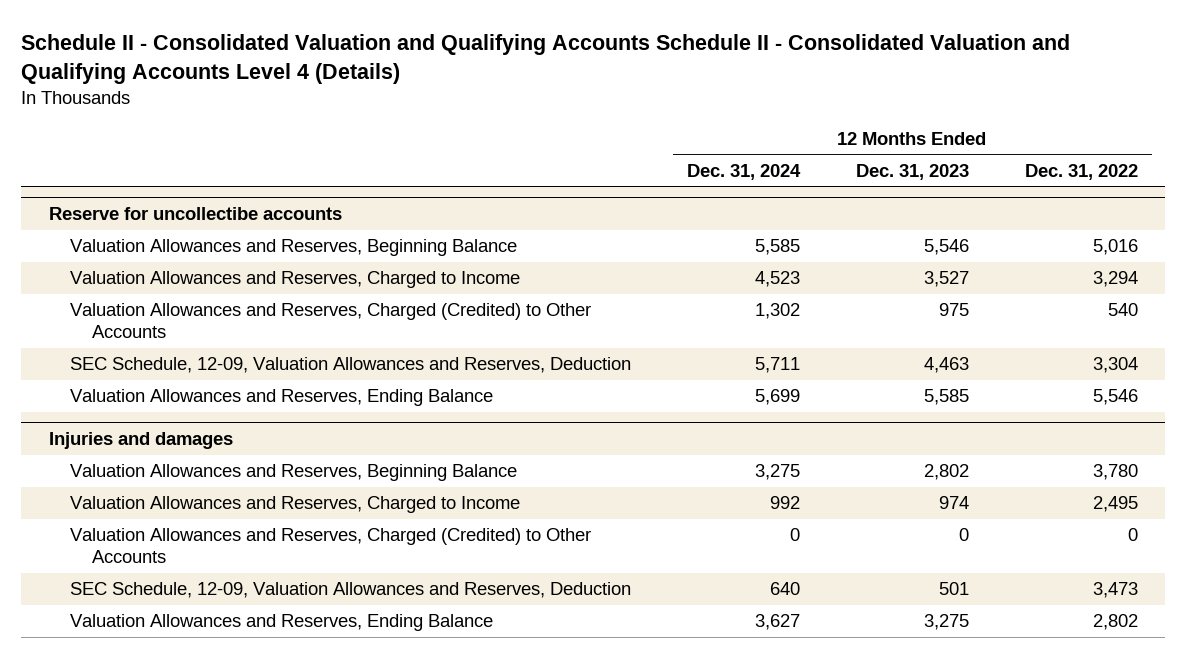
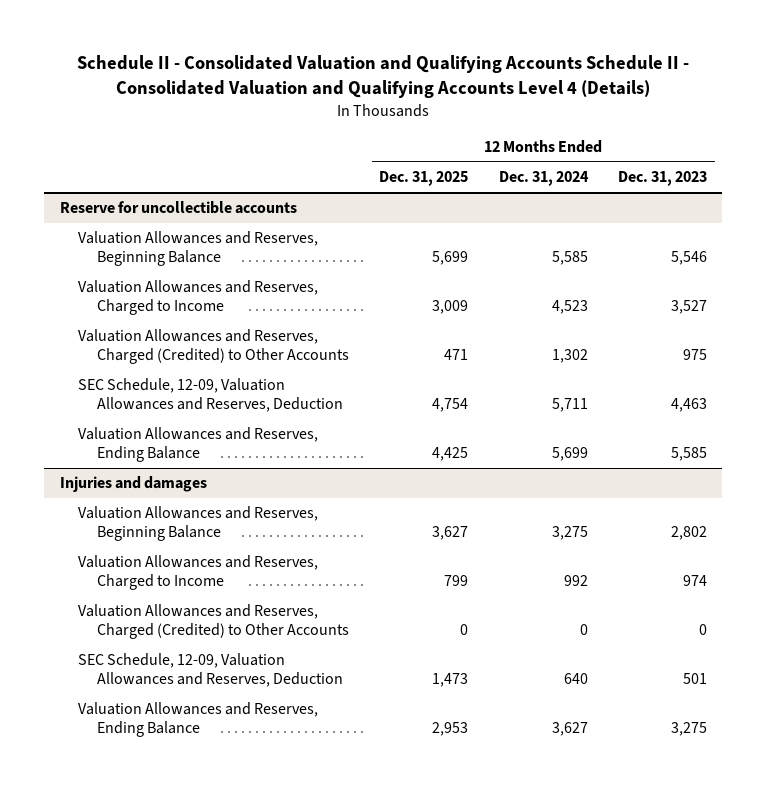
- | 12 Months Ended Dec. 31, 2024 | 12 Months Ended Dec. 31, 2023 | 12 Months Ended Dec. 31, 2022
+ | 12 Months Ended Dec. 31, 2025 | 12 Months Ended Dec. 31, 2024 | 12 Months Ended Dec. 31, 2023
- Reserve for uncollectibe accounts
+ Reserve for uncollectible accounts

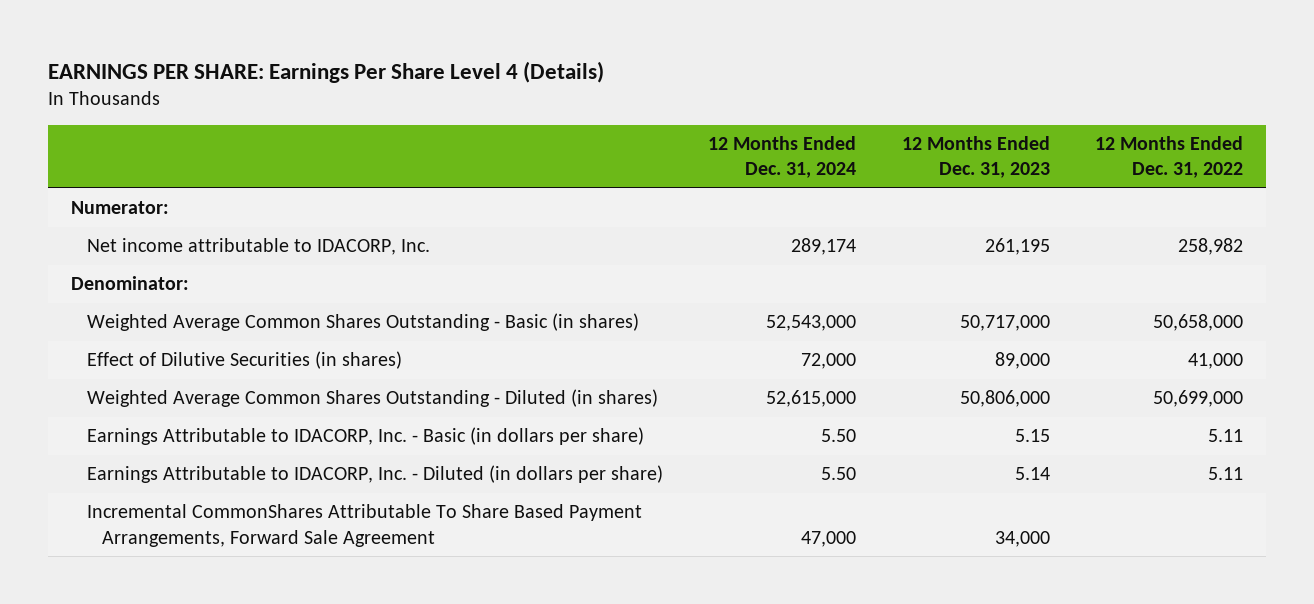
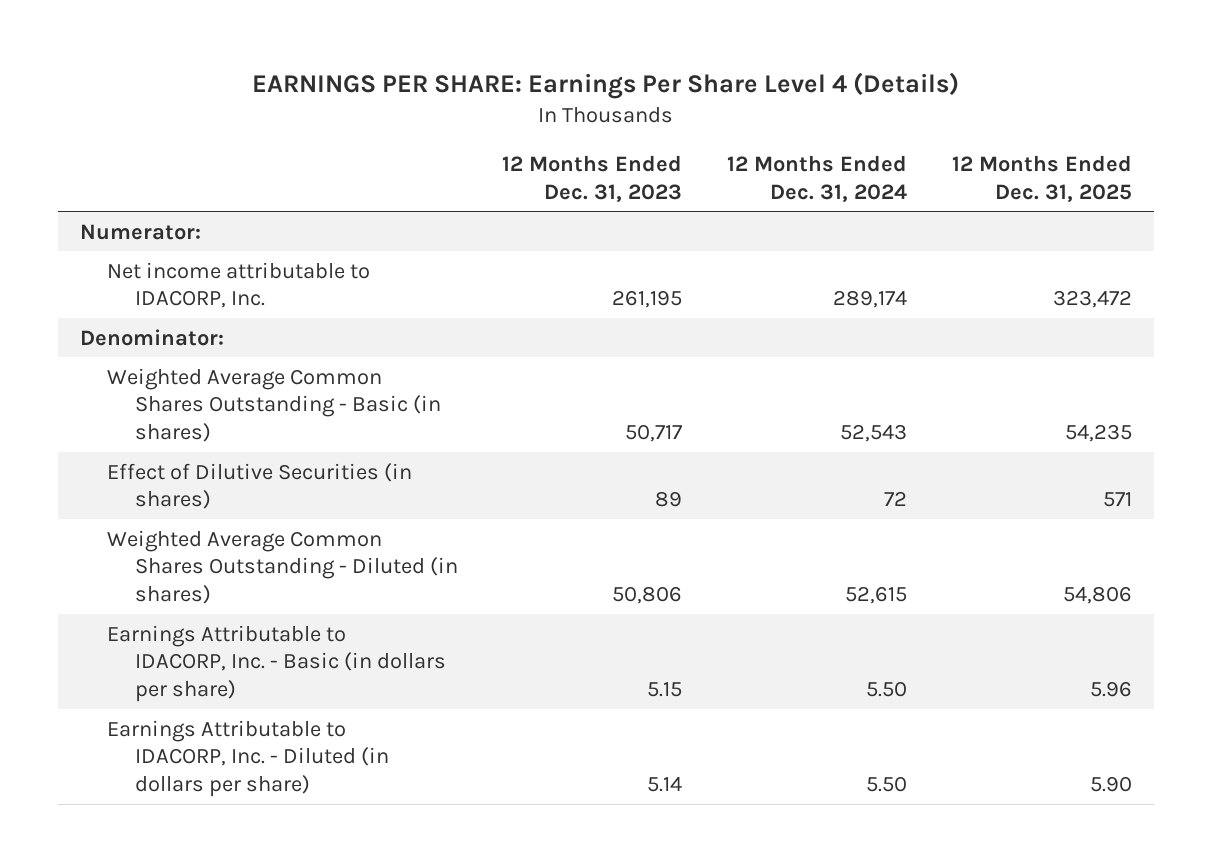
- | 12 Months Ended Dec. 31, 2024 | 12 Months Ended Dec. 31, 2023 | 12 Months Ended Dec. 31, 2022
+ | 12 Months Ended Dec. 31, 2023 | 12 Months Ended Dec. 31, 2024 | 12 Months Ended Dec. 31, 2025
- Weighted Average Common Shares Outstanding - Basic (in shares) | 52,543,000 | 50,717,000 | 50,658,000
- Effect of Dilutive Securities (in shares) | 72,000 | 89,000 | 41,000
- Weighted Average Common Shares Outstanding - Diluted (in shares) | 52,615,000 | 50,806,000 | 50,699,000
+ Weighted Average Common Shares Outstanding - Basic (in shares) | 50,717 | 52,543 | 54,235
+ Effect of Dilutive Securities (in shares) | 89 | 72 | 571
+ Weighted Average Common Shares Outstanding - Diluted (in shares) | 50,806 | 52,615 | 54,806
- Incremental CommonShares Attributable To Share Based Payment Arrangements, Forward Sale Agreement | 47,000 | 34,000 |

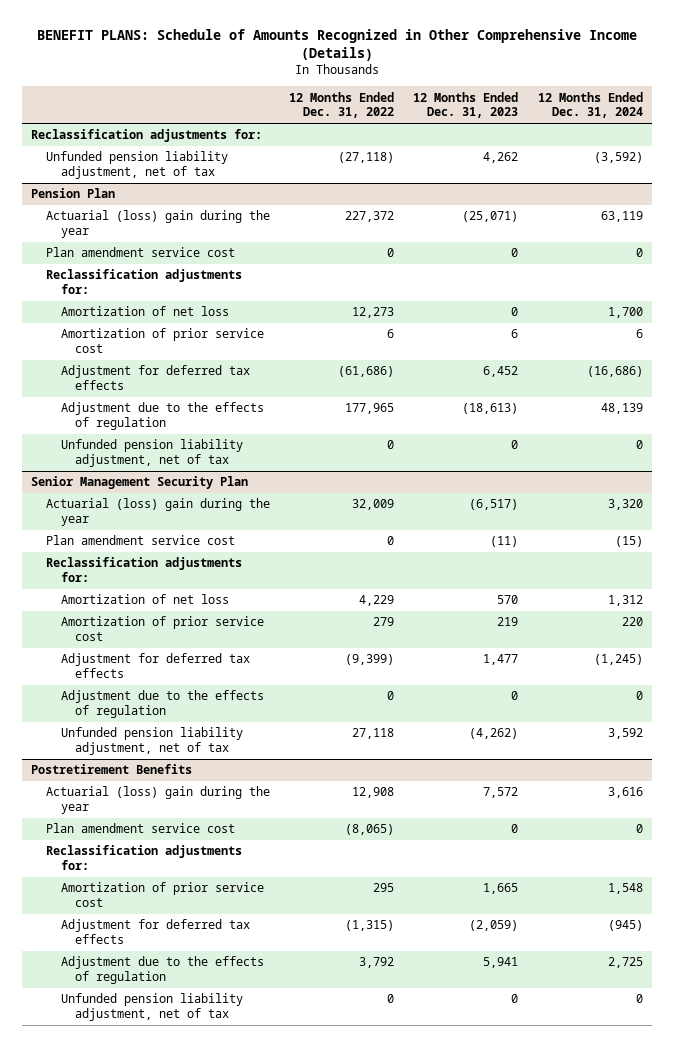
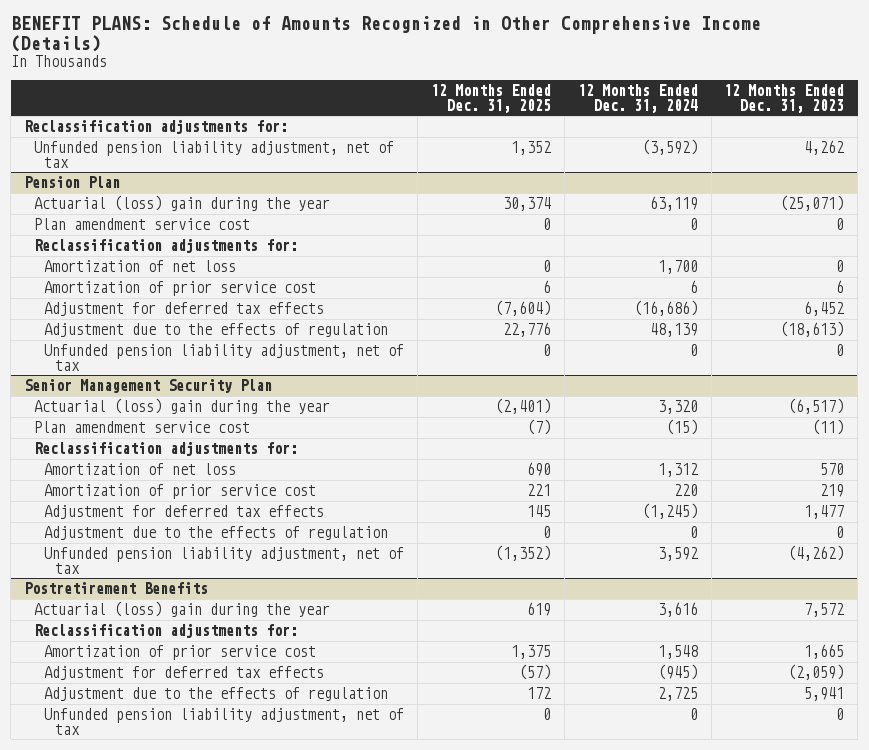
- | 12 Months Ended Dec. 31, 2022 | 12 Months Ended Dec. 31, 2023 | 12 Months Ended Dec. 31, 2024
+ | 12 Months Ended Dec. 31, 2025 | 12 Months Ended Dec. 31, 2024 | 12 Months Ended Dec. 31, 2023
@ Postretirement Benefits
- Plan amendment service cost | (8,065) | 0 | 0

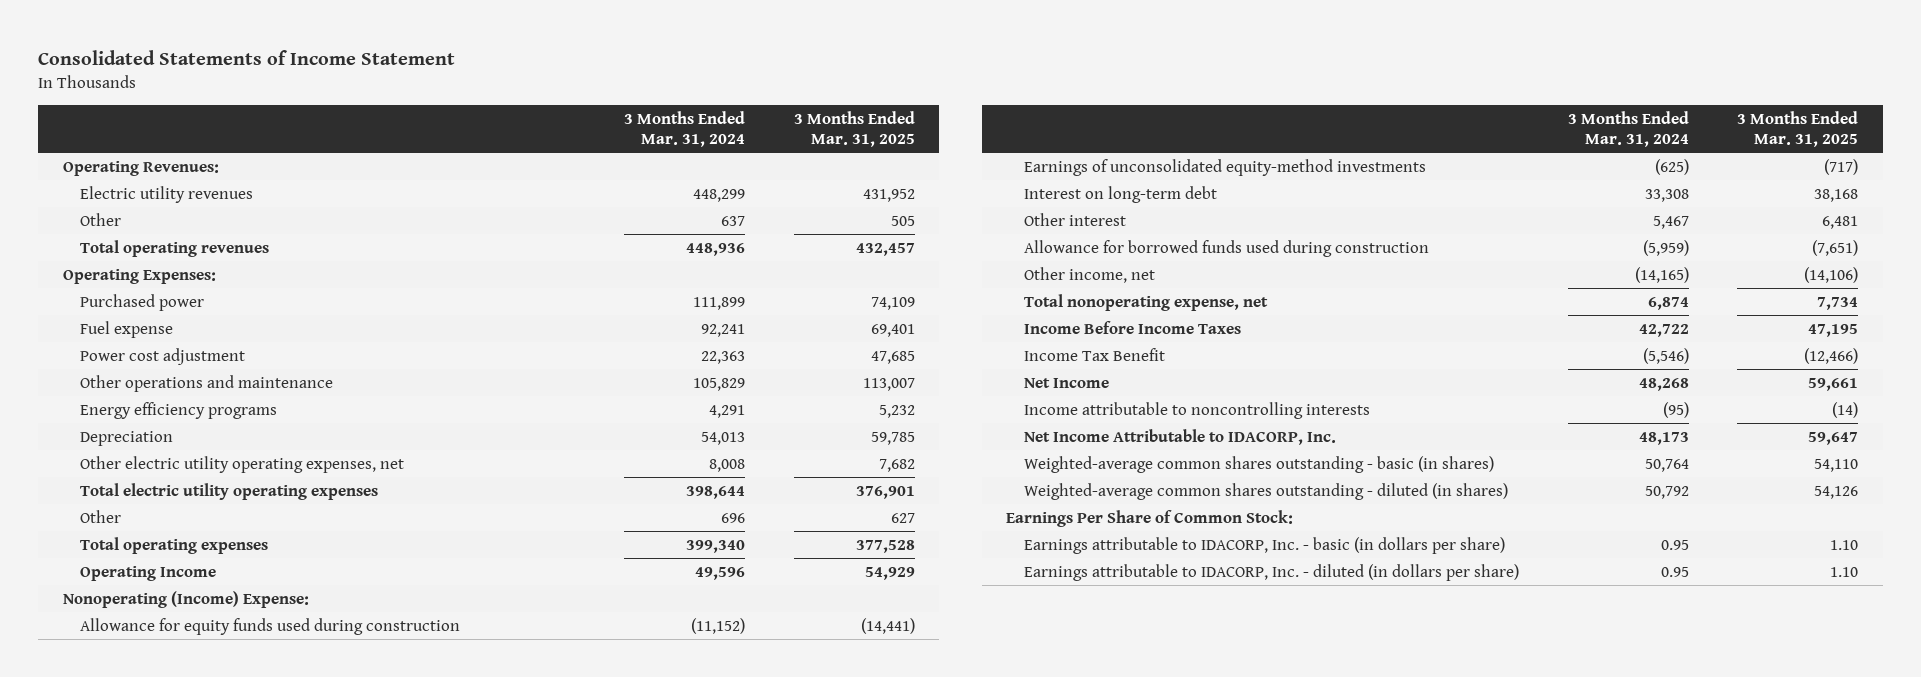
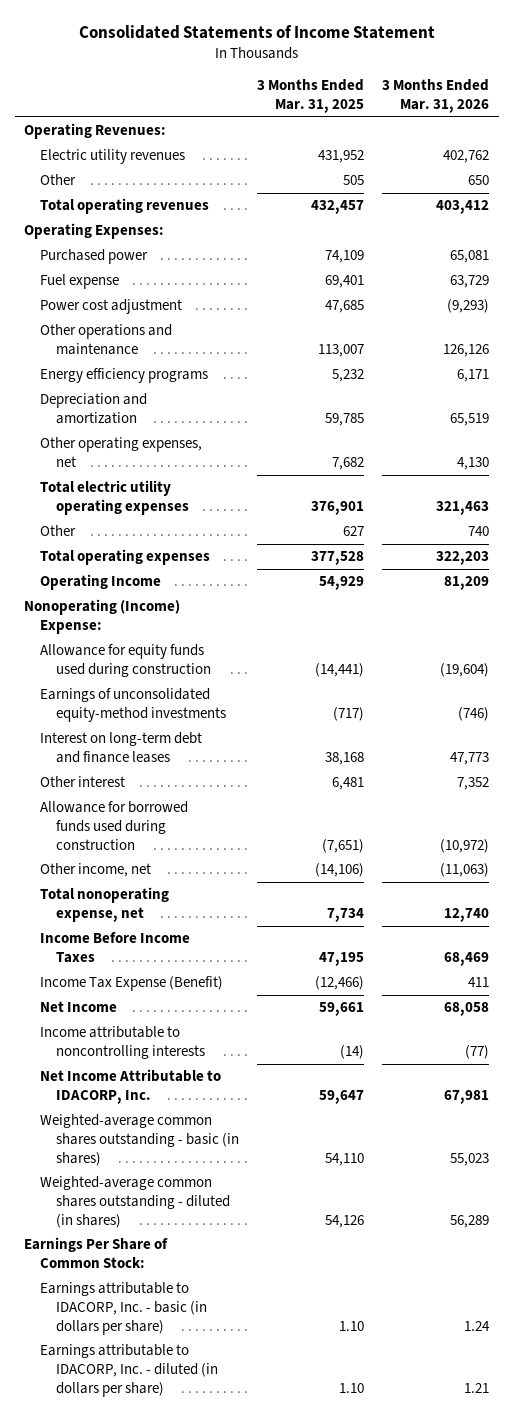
- | 3 Months Ended Mar. 31, 2024 | 3 Months Ended Mar. 31, 2025
+ | 3 Months Ended Mar. 31, 2025 | 3 Months Ended Mar. 31, 2026
- Depreciation | 54,013 | 59,785
- Other electric utility operating expenses, net | 8,008 | 7,682
+ Depreciation and amortization | 59,785 | 65,519
+ Other operating expenses, net | 7,682 | 4,130
- Interest on long-term debt | 33,308 | 38,168
+ Interest on long-term debt and finance leases | 38,168 | 47,773
- Income Tax Benefit | (5,546) | (12,466)
+ Income Tax Expense (Benefit) | (12,466) | 411

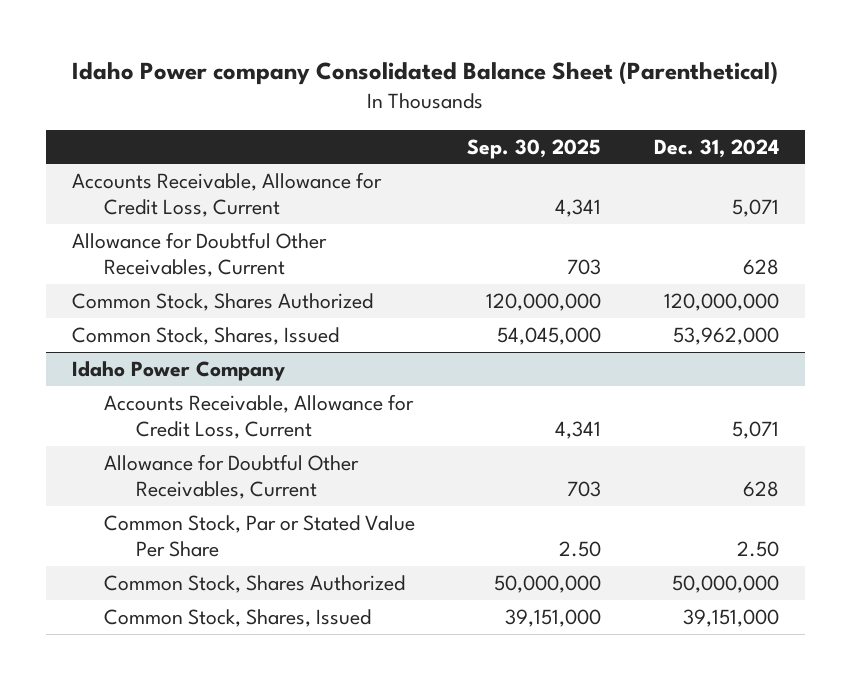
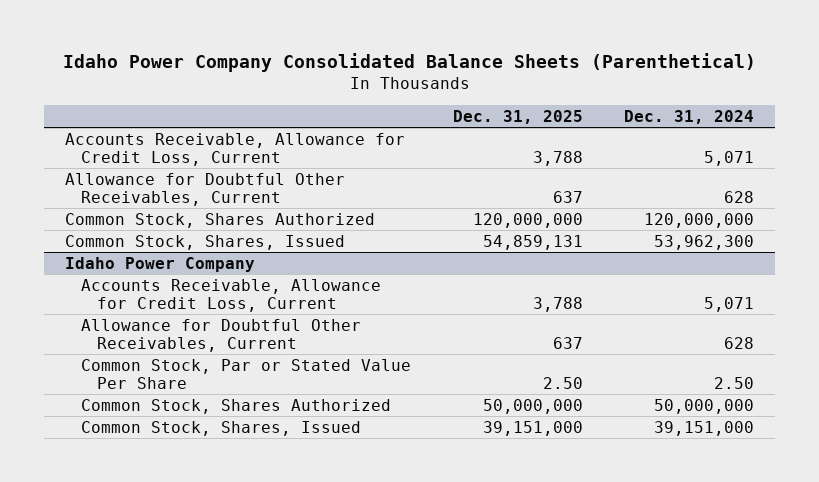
- Idaho Power company Consolidated Balance Sheet (Parenthetical)
+ Idaho Power Company Consolidated Balance Sheets (Parenthetical)
- | Sep. 30, 2025 | Dec. 31, 2024
+ | Dec. 31, 2025 | Dec. 31, 2024
- Common Stock, Shares, Issued | 54,045,000 | 53,962,000
+ Common Stock, Shares, Issued | 54,859,131 | 53,962,300

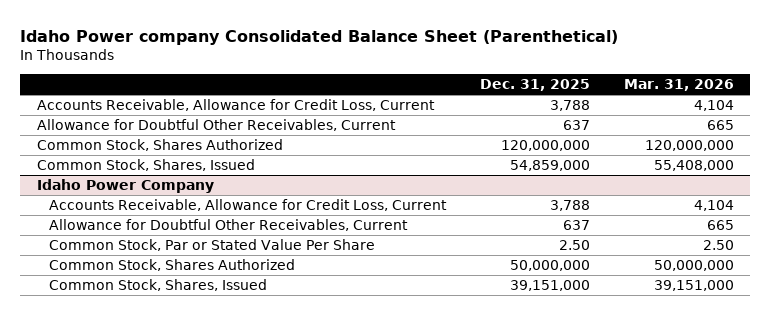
- Idaho Power Company Consolidated Balance Sheets (Parenthetical)
+ Idaho Power company Consolidated Balance Sheet (Parenthetical)
- | Dec. 31, 2025 | Dec. 31, 2024
+ | Dec. 31, 2025 | Mar. 31, 2026
- Common Stock, Shares, Issued | 54,859,131 | 53,962,300
+ Common Stock, Shares, Issued | 54,859,000 | 55,408,000

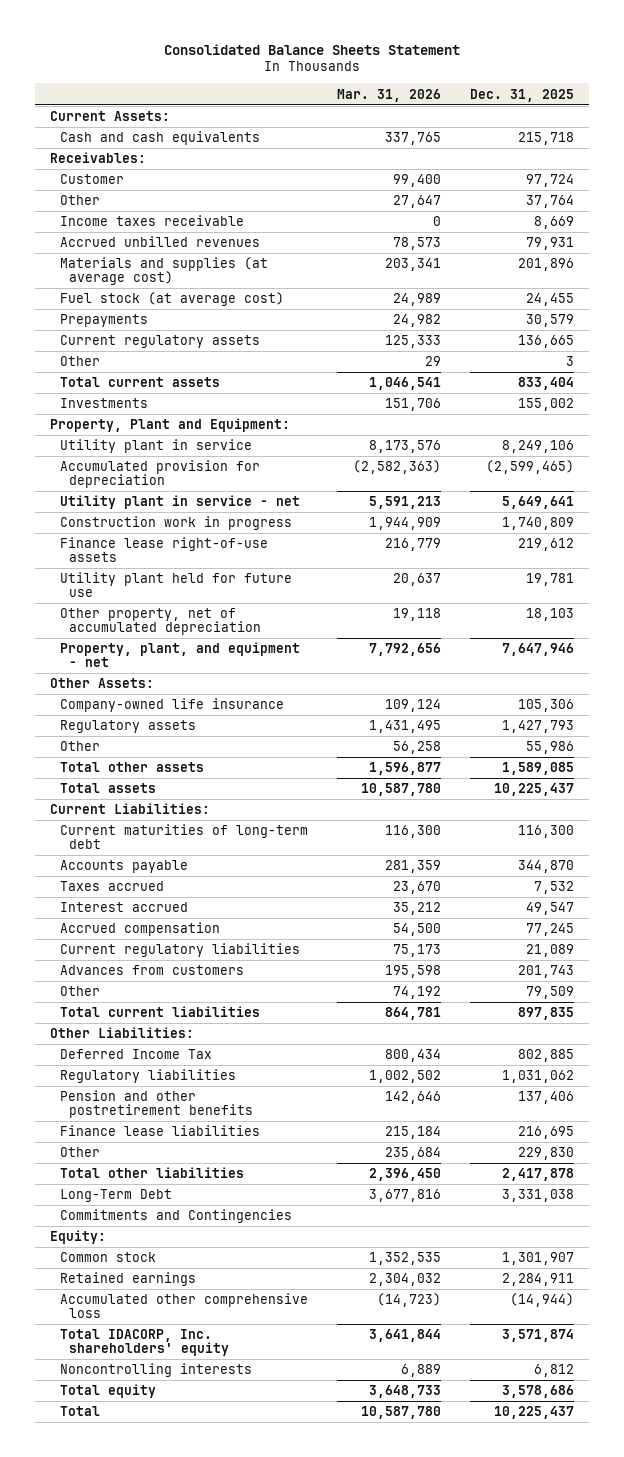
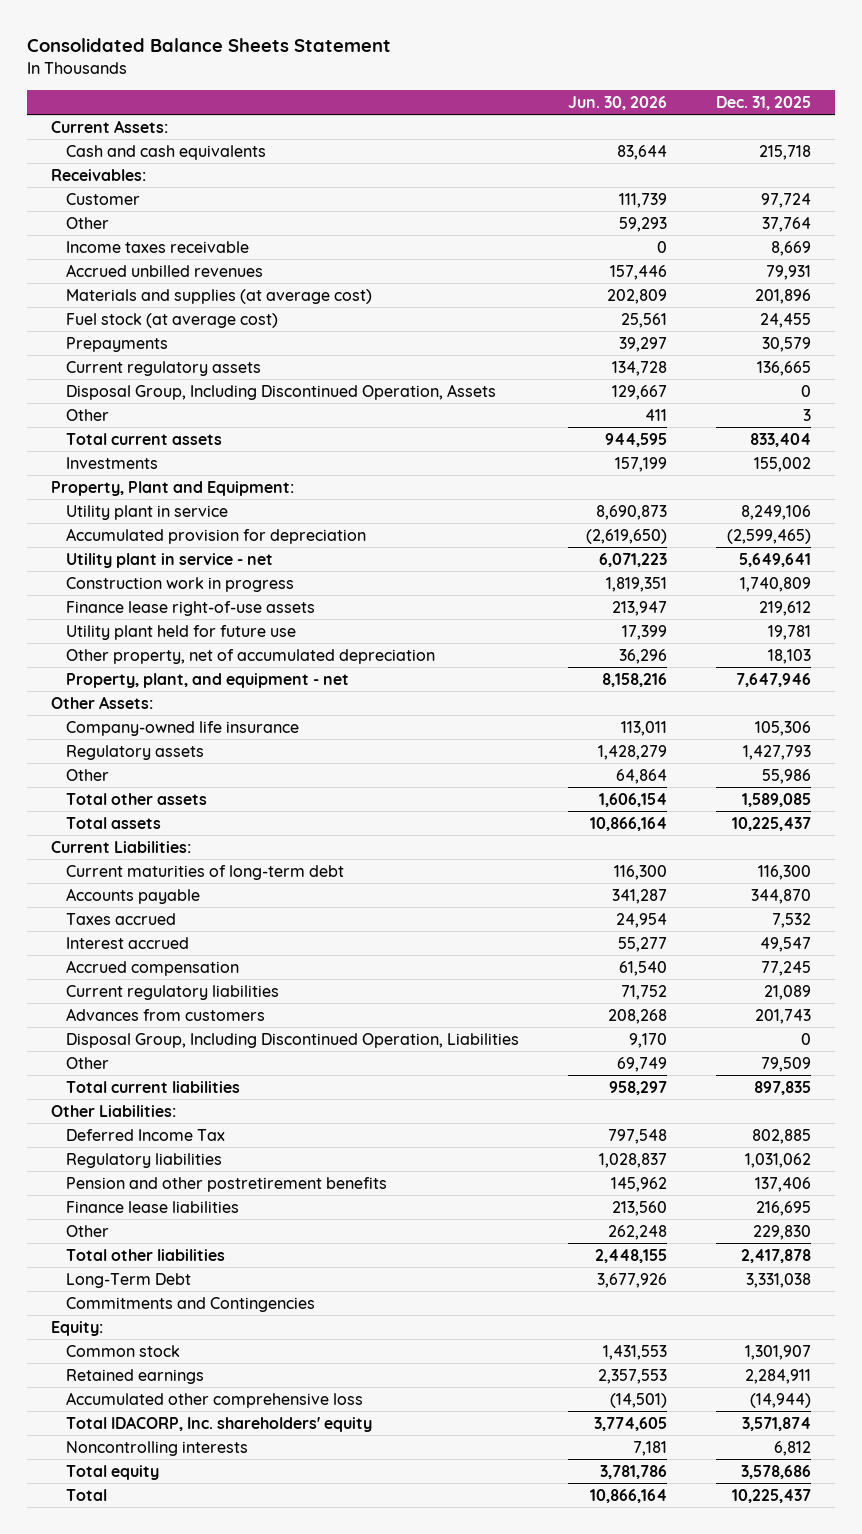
- | Mar. 31, 2026 | Dec. 31, 2025
+ | Jun. 30, 2026 | Dec. 31, 2025
+ Disposal Group, Including Discontinued Operation, Assets | 129,667 | 0
+ Disposal Group, Including Discontinued Operation, Liabilities | 9,170 | 0

